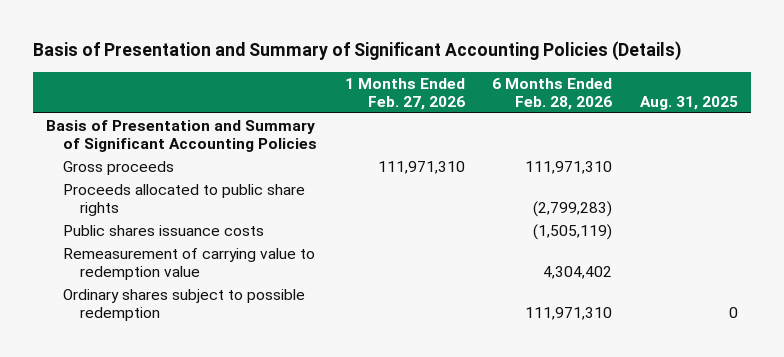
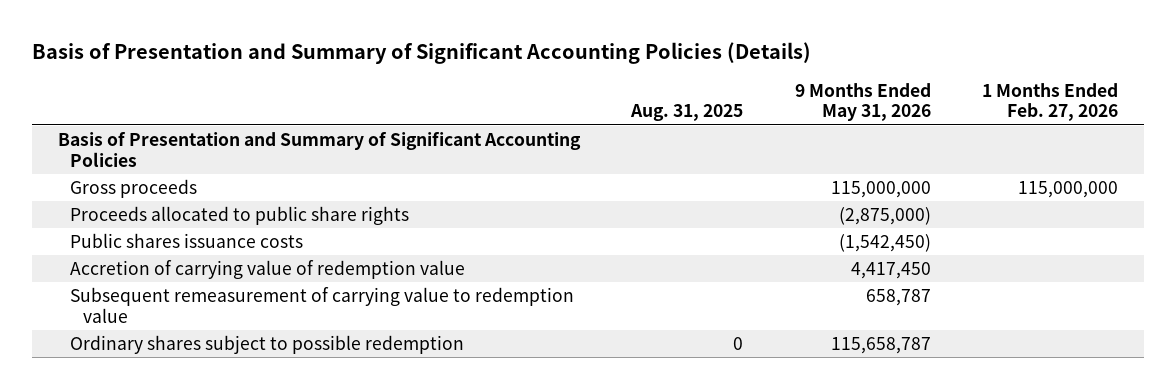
- | 1 Months Ended Feb. 27, 2026 | 6 Months Ended Feb. 28, 2026 | Aug. 31, 2025
+ | Aug. 31, 2025 | 9 Months Ended May 31, 2026 | 1 Months Ended Feb. 27, 2026
- Gross proceeds | 111,971,310 | 111,971,310 |
+ Gross proceeds | | 115,000,000 | 115,000,000
- Remeasurement of carrying value to redemption value | | 4,304,402 |
+ Accretion of carrying value of redemption value | | 4,417,450 |
+ Subsequent remeasurement of carrying value to redemption value | | 658,787 |

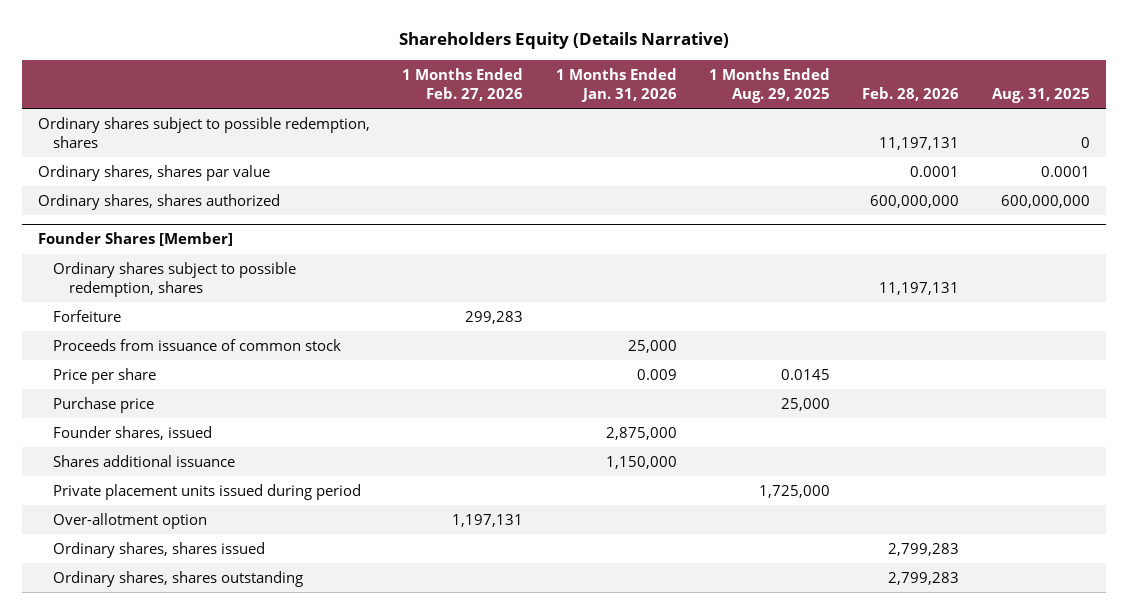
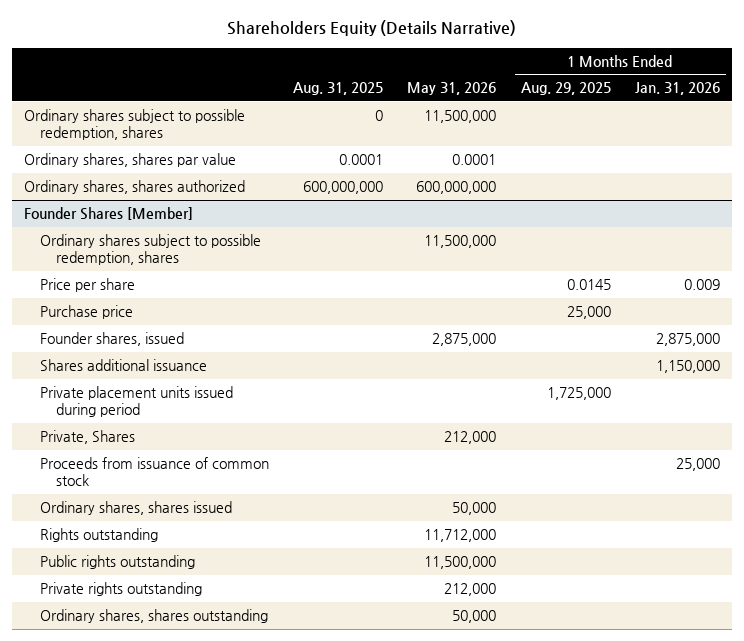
- | 1 Months Ended Feb. 27, 2026 | 1 Months Ended Jan. 31, 2026 | 1 Months Ended Aug. 29, 2025 | Feb. 28, 2026 | Aug. 31, 2025
+ | Aug. 31, 2025 | May 31, 2026 | 1 Months Ended Aug. 29, 2025 | 1 Months Ended Jan. 31, 2026
@ Founder Shares [Member]
- Forfeiture | 299,283 | | | |
- Over-allotment option | 1,197,131 | | | |
+ Private, Shares | | 212,000 | |
moved down: Proceeds from issuance of common stock | | | | 25,000
+ Rights outstanding | | 11,712,000 | |
+ Public rights outstanding | | 11,500,000 | |
+ Private rights outstanding | | 212,000 | |

